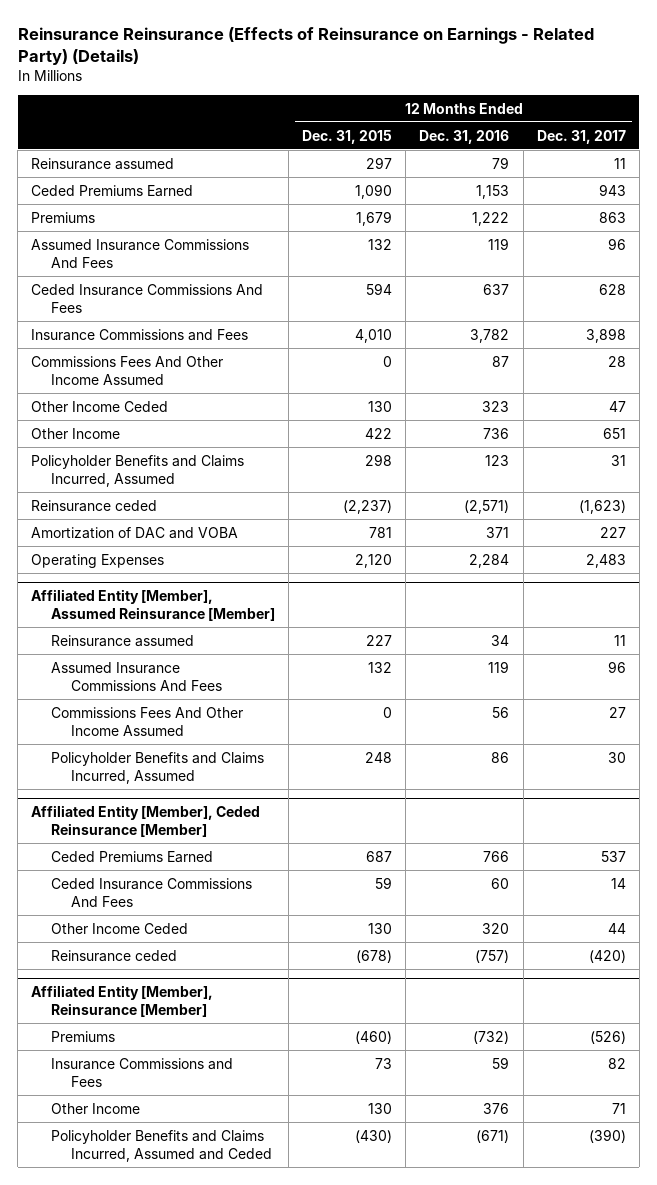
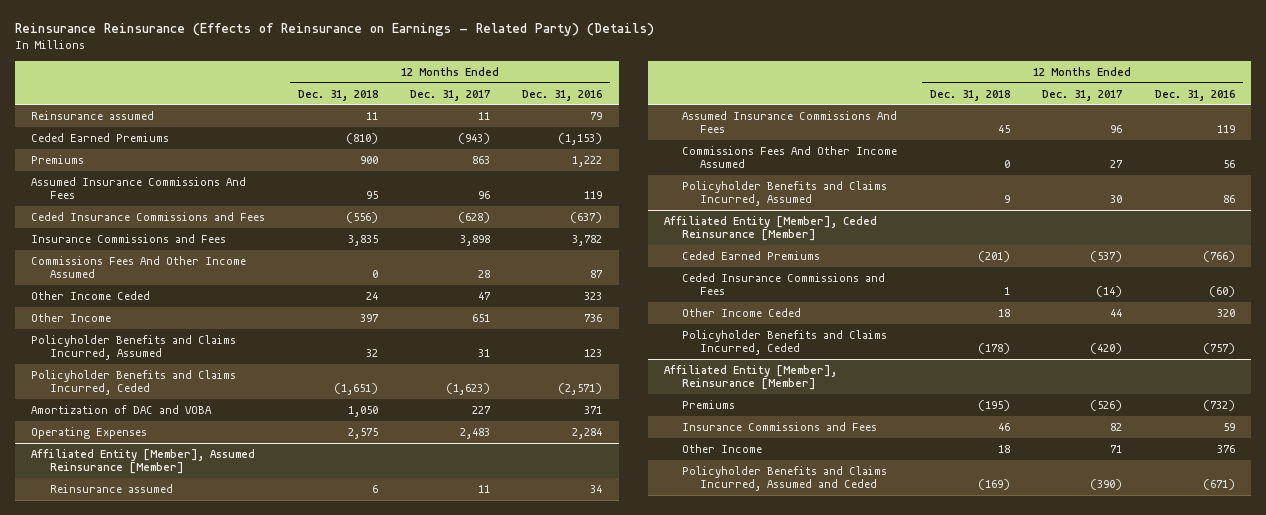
- | 12 Months Ended Dec. 31, 2015 | 12 Months Ended Dec. 31, 2016 | 12 Months Ended Dec. 31, 2017
+ | 12 Months Ended Dec. 31, 2018 | 12 Months Ended Dec. 31, 2017 | 12 Months Ended Dec. 31, 2016
- Ceded Premiums Earned | 1,090 | 1,153 | 943
+ Ceded Earned Premiums | (810) | (943) | (1,153)
- Ceded Insurance Commissions And Fees | 594 | 637 | 628
+ Ceded Insurance Commissions and Fees | (556) | (628) | (637)
- Reinsurance ceded | (2,237) | (2,571) | (1,623)
+ Policyholder Benefits and Claims Incurred, Ceded | (1,651) | (1,623) | (2,571)
@ Affiliated Entity [Member], Ceded Reinsurance [Member]
- Ceded Premiums Earned | 687 | 766 | 537
- Ceded Insurance Commissions And Fees | 59 | 60 | 14
+ Ceded Earned Premiums | (201) | (537) | (766)
+ Ceded Insurance Commissions and Fees | 1 | (14) | (60)
- Reinsurance ceded | (678) | (757) | (420)
+ Policyholder Benefits and Claims Incurred, Ceded | (178) | (420) | (757)

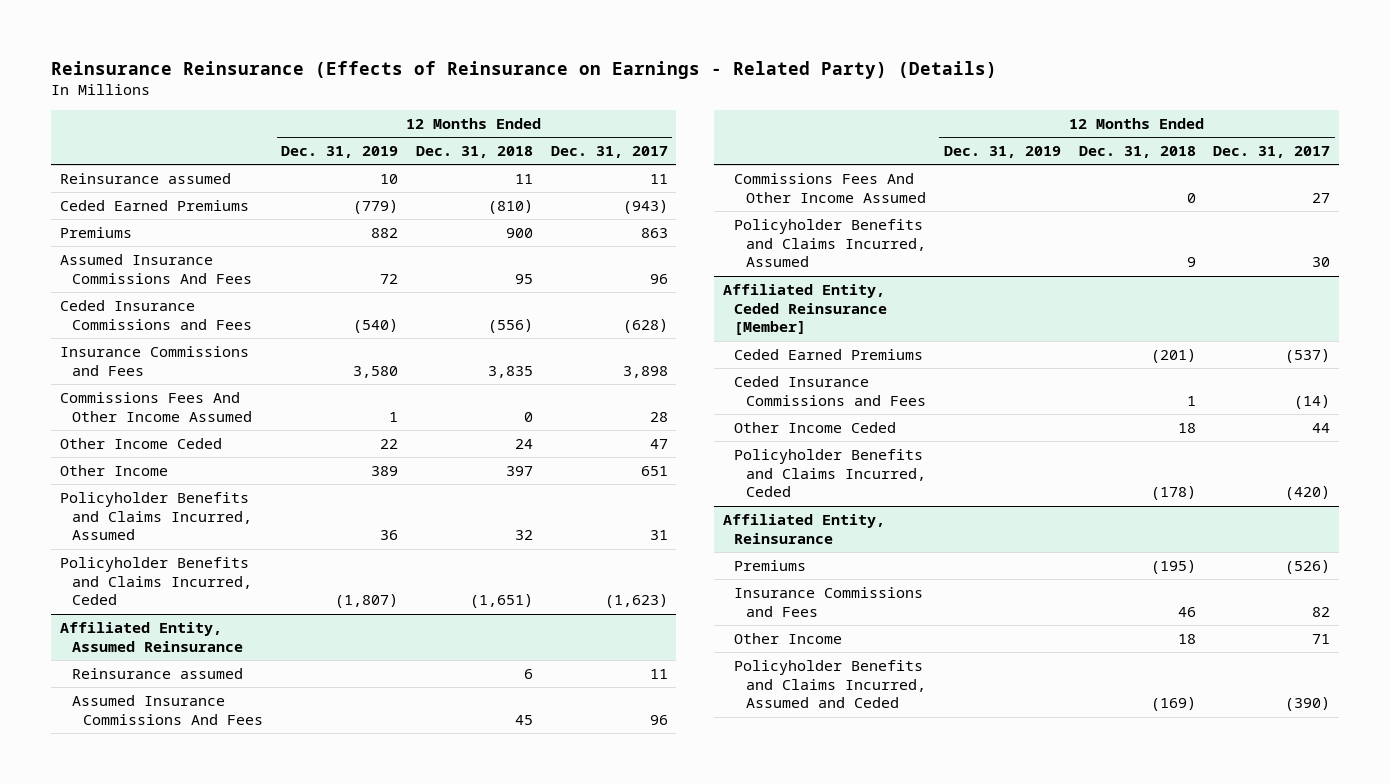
- | 12 Months Ended Dec. 31, 2018 | 12 Months Ended Dec. 31, 2017 | 12 Months Ended Dec. 31, 2016
+ | 12 Months Ended Dec. 31, 2019 | 12 Months Ended Dec. 31, 2018 | 12 Months Ended Dec. 31, 2017
- Amortization of DAC and VOBA | 1,050 | 227 | 371
- Operating Expenses | 2,575 | 2,483 | 2,284
- Affiliated Entity [Member], Assumed Reinsurance [Member]
+ Affiliated Entity, Assumed Reinsurance
- Affiliated Entity [Member], Ceded Reinsurance [Member]
+ Affiliated Entity, Ceded Reinsurance [Member]
- Affiliated Entity [Member], Reinsurance [Member]
+ Affiliated Entity, Reinsurance

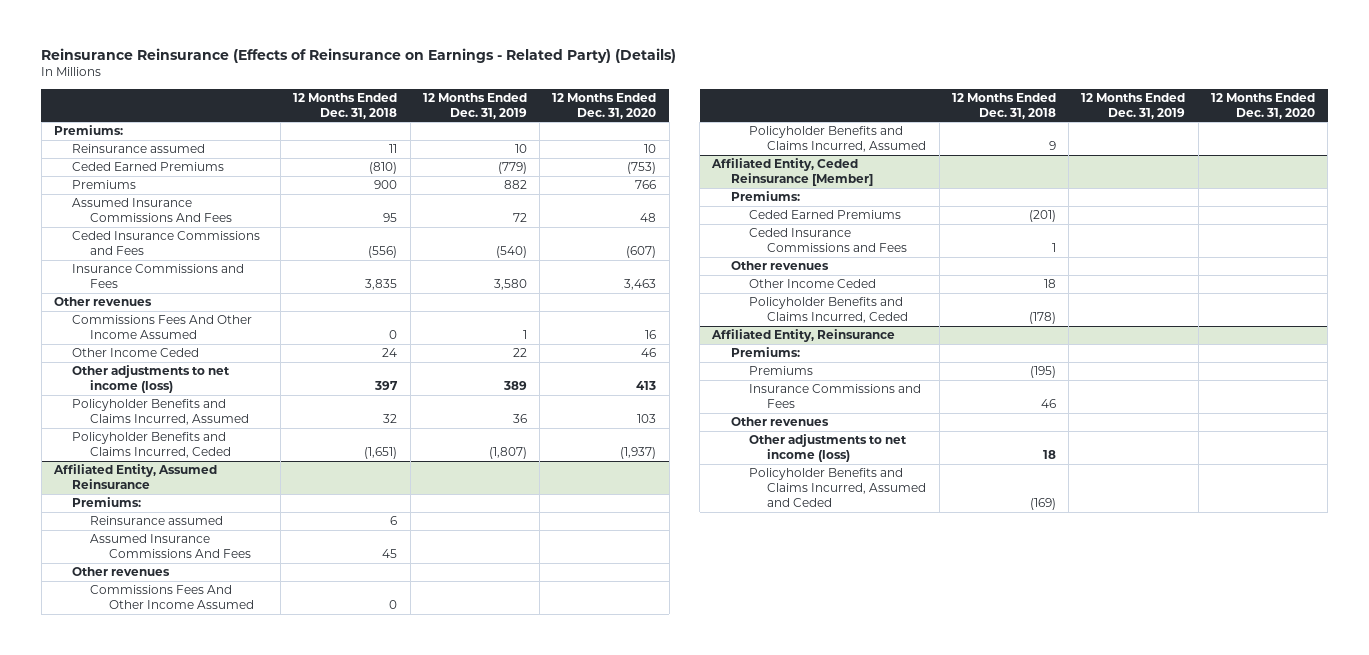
- | 12 Months Ended Dec. 31, 2019 | 12 Months Ended Dec. 31, 2018 | 12 Months Ended Dec. 31, 2017
+ | 12 Months Ended Dec. 31, 2018 | 12 Months Ended Dec. 31, 2019 | 12 Months Ended Dec. 31, 2020
+ Premiums:
+ Other revenues
- Other Income | 389 | 397 | 651
+ Other adjustments to net income (loss) | 397 | 389 | 413
@ Affiliated Entity, Assumed Reinsurance
+ Premiums:
+ Other revenues
@ Affiliated Entity, Ceded Reinsurance [Member]
+ Premiums:
+ Other revenues
@ Affiliated Entity, Reinsurance
+ Premiums:
- Other Income | | 18 | 71
+ Other revenues
+ Other adjustments to net income (loss) | 18 | |

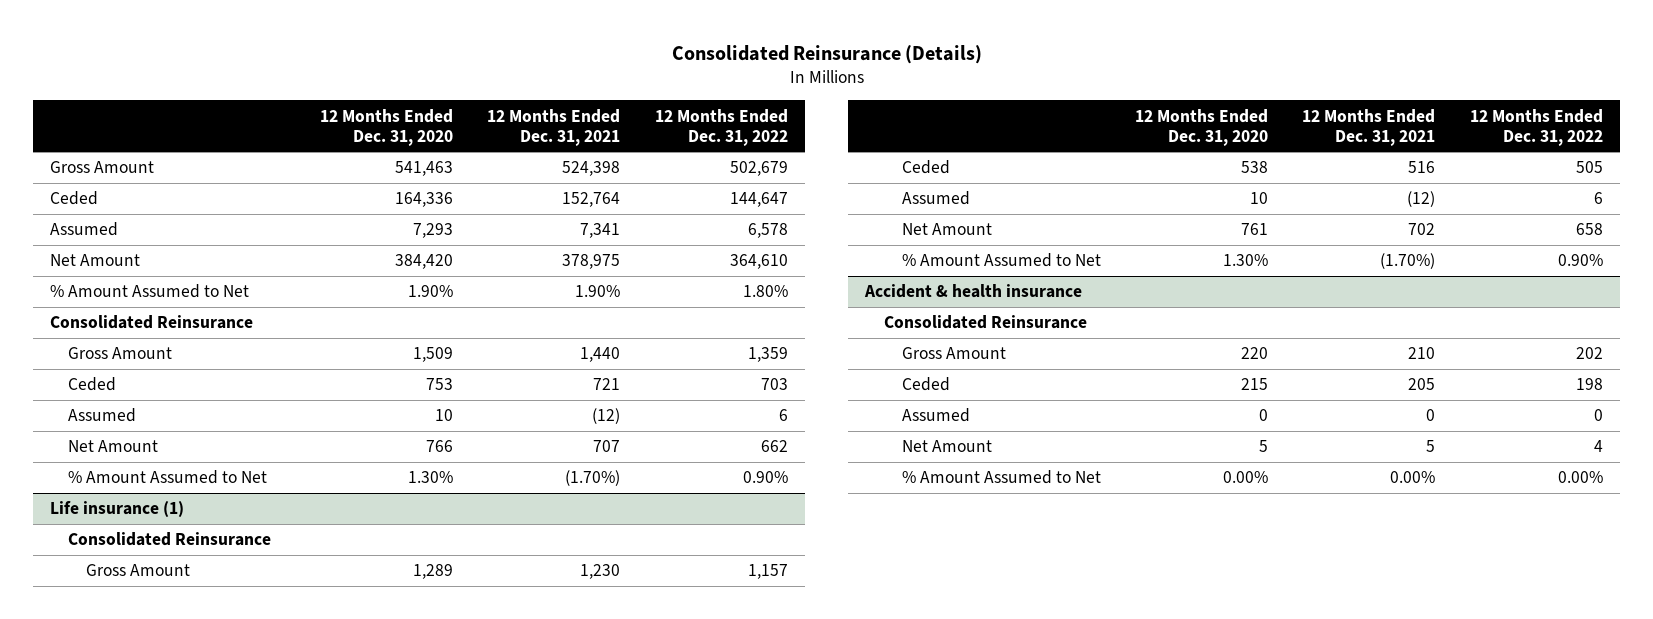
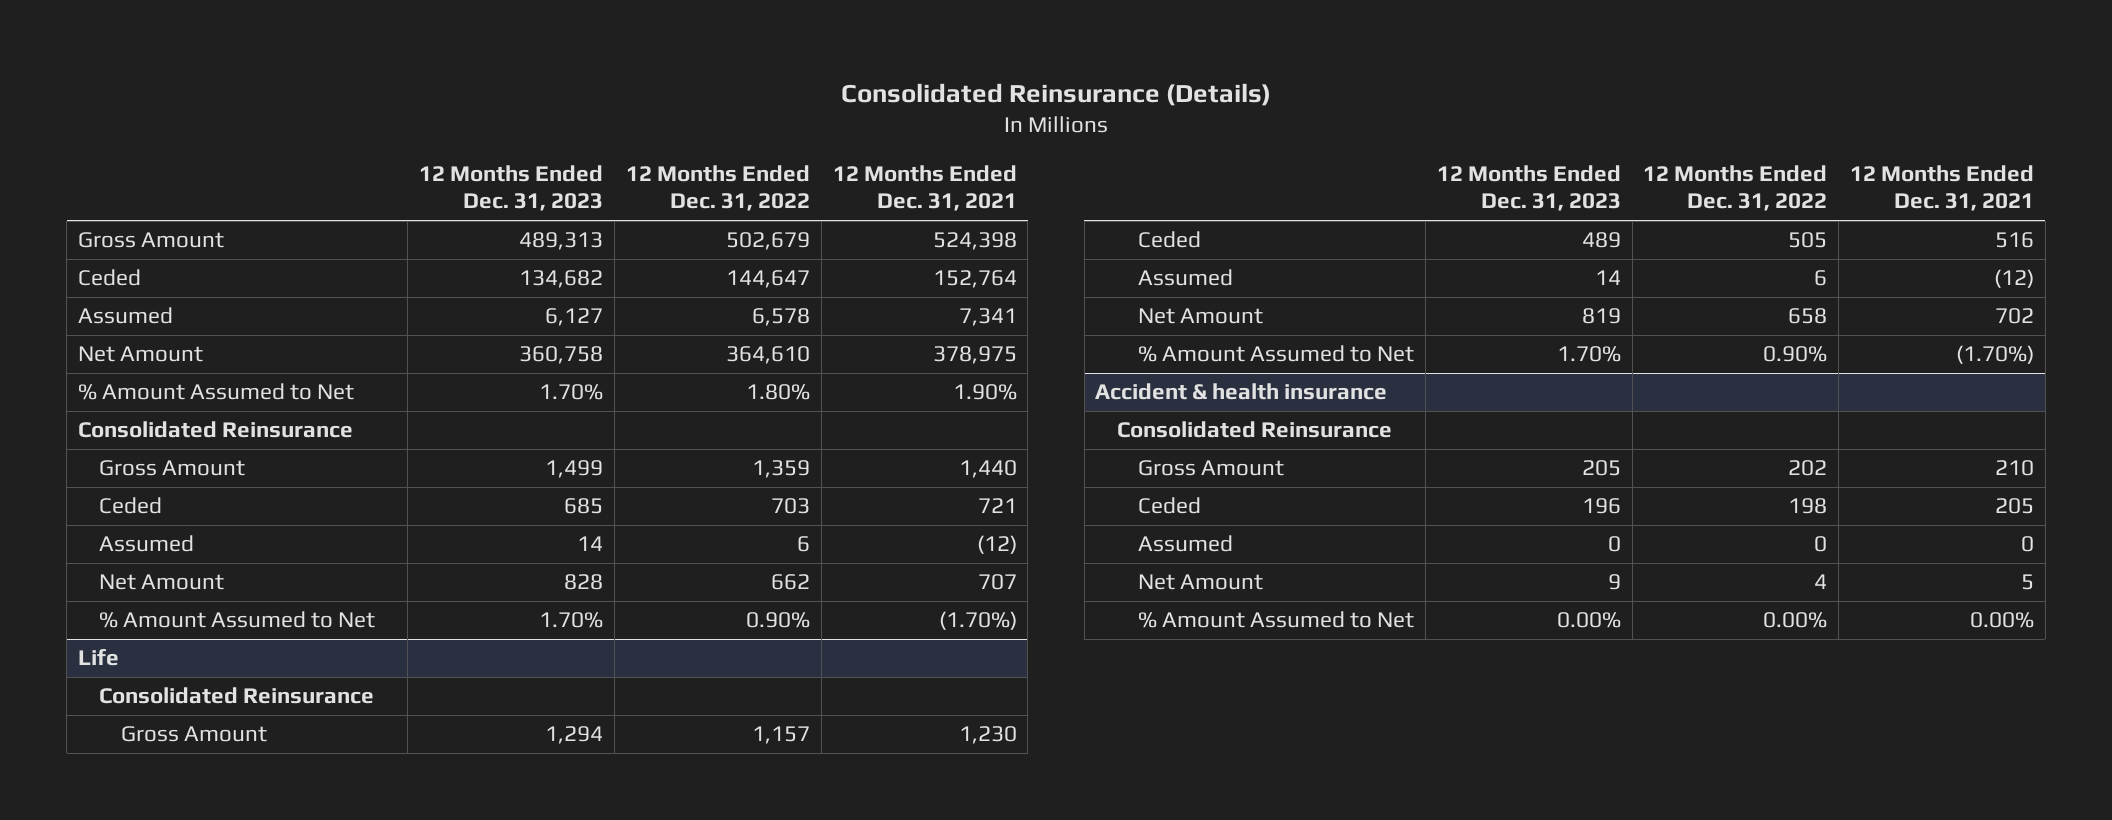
- | 12 Months Ended Dec. 31, 2020 | 12 Months Ended Dec. 31, 2021 | 12 Months Ended Dec. 31, 2022
+ | 12 Months Ended Dec. 31, 2023 | 12 Months Ended Dec. 31, 2022 | 12 Months Ended Dec. 31, 2021
- Life insurance (1)
+ Life

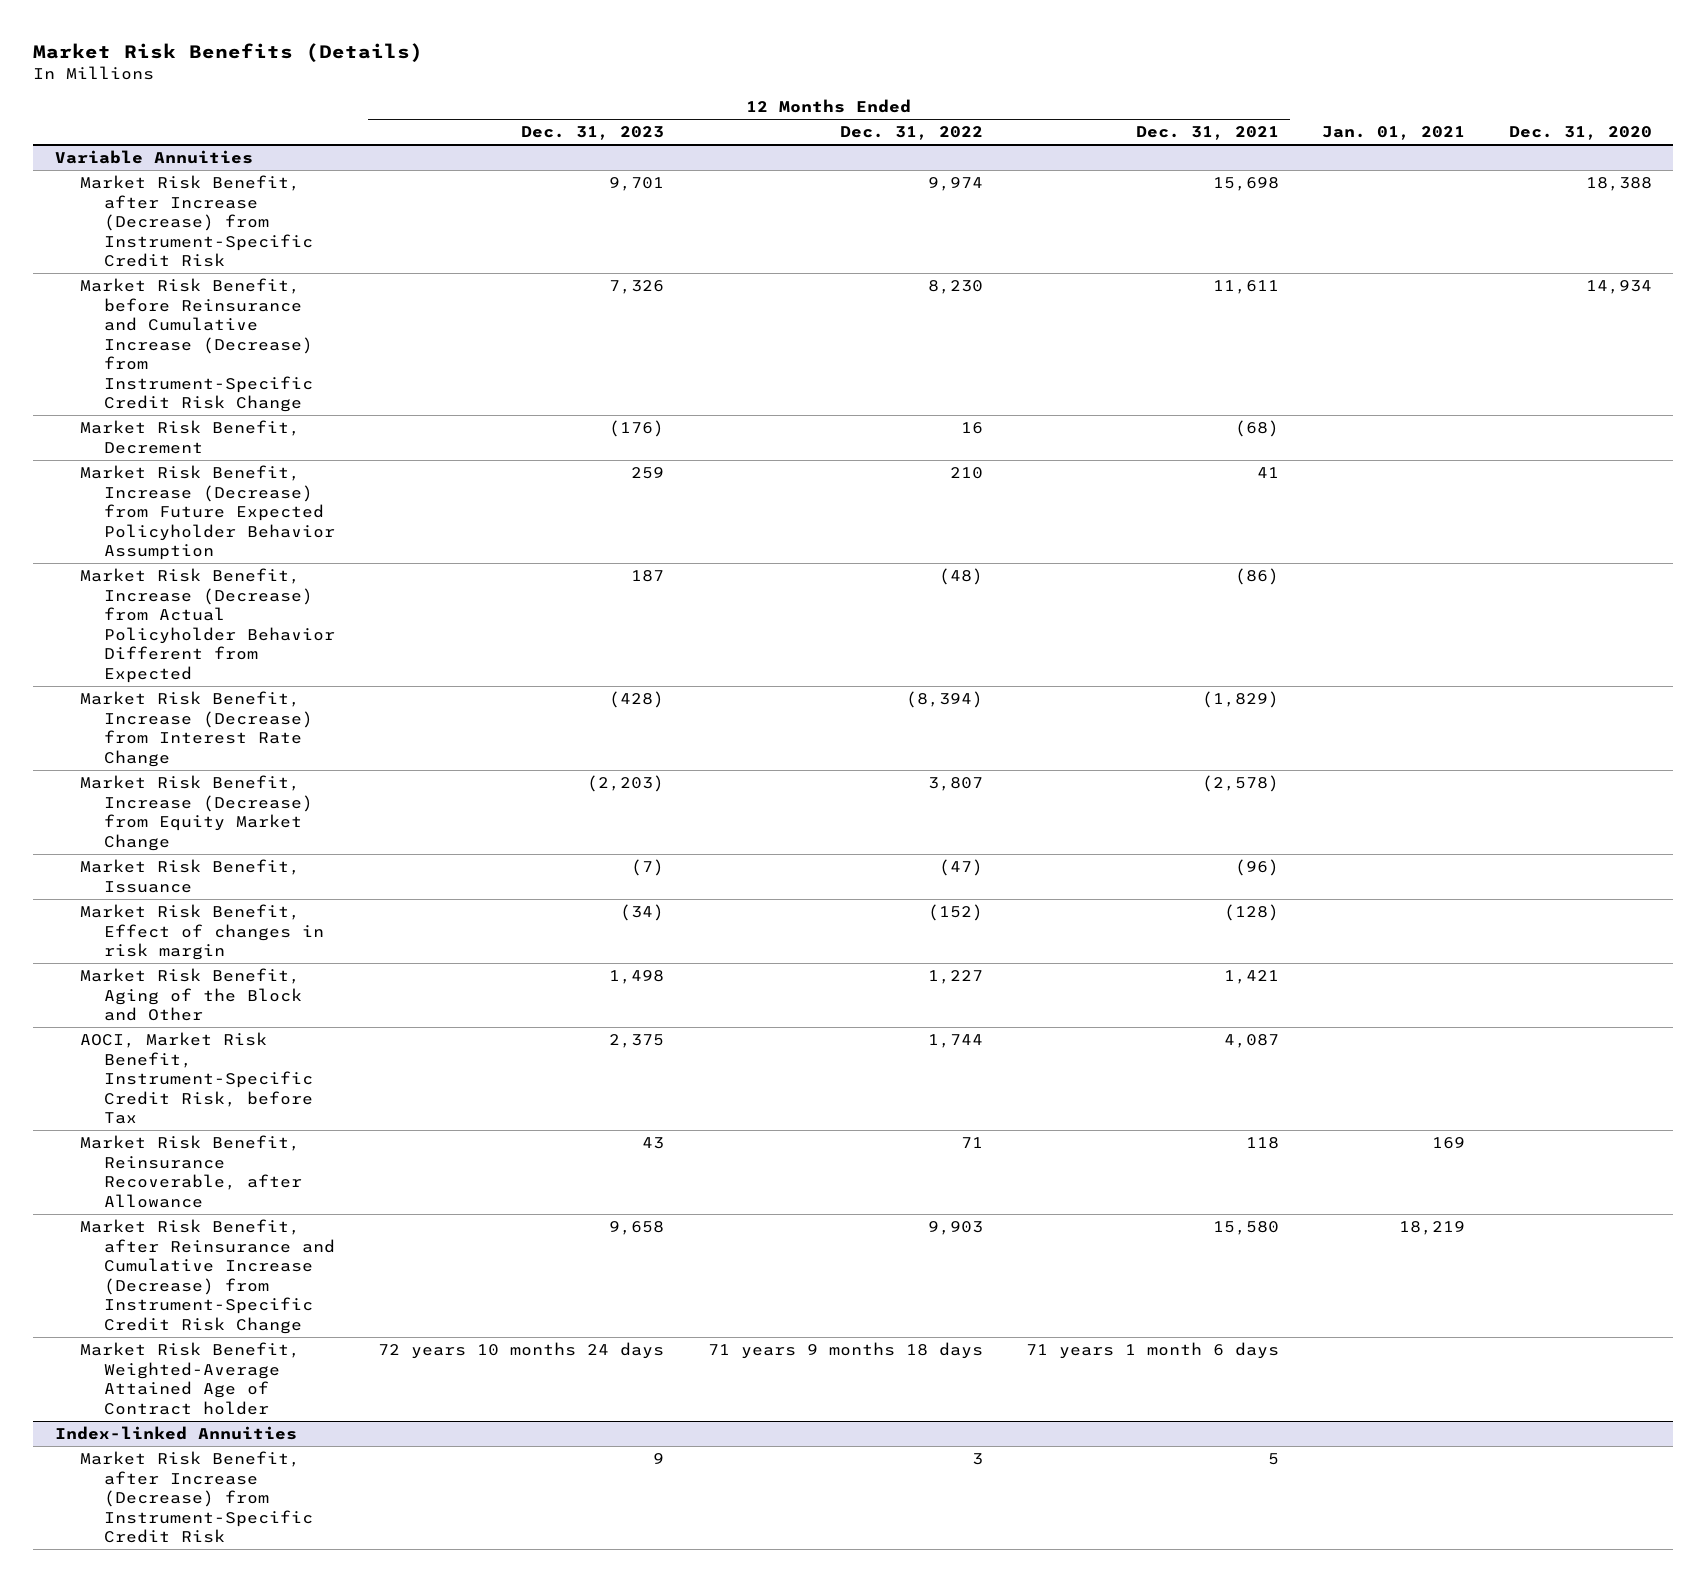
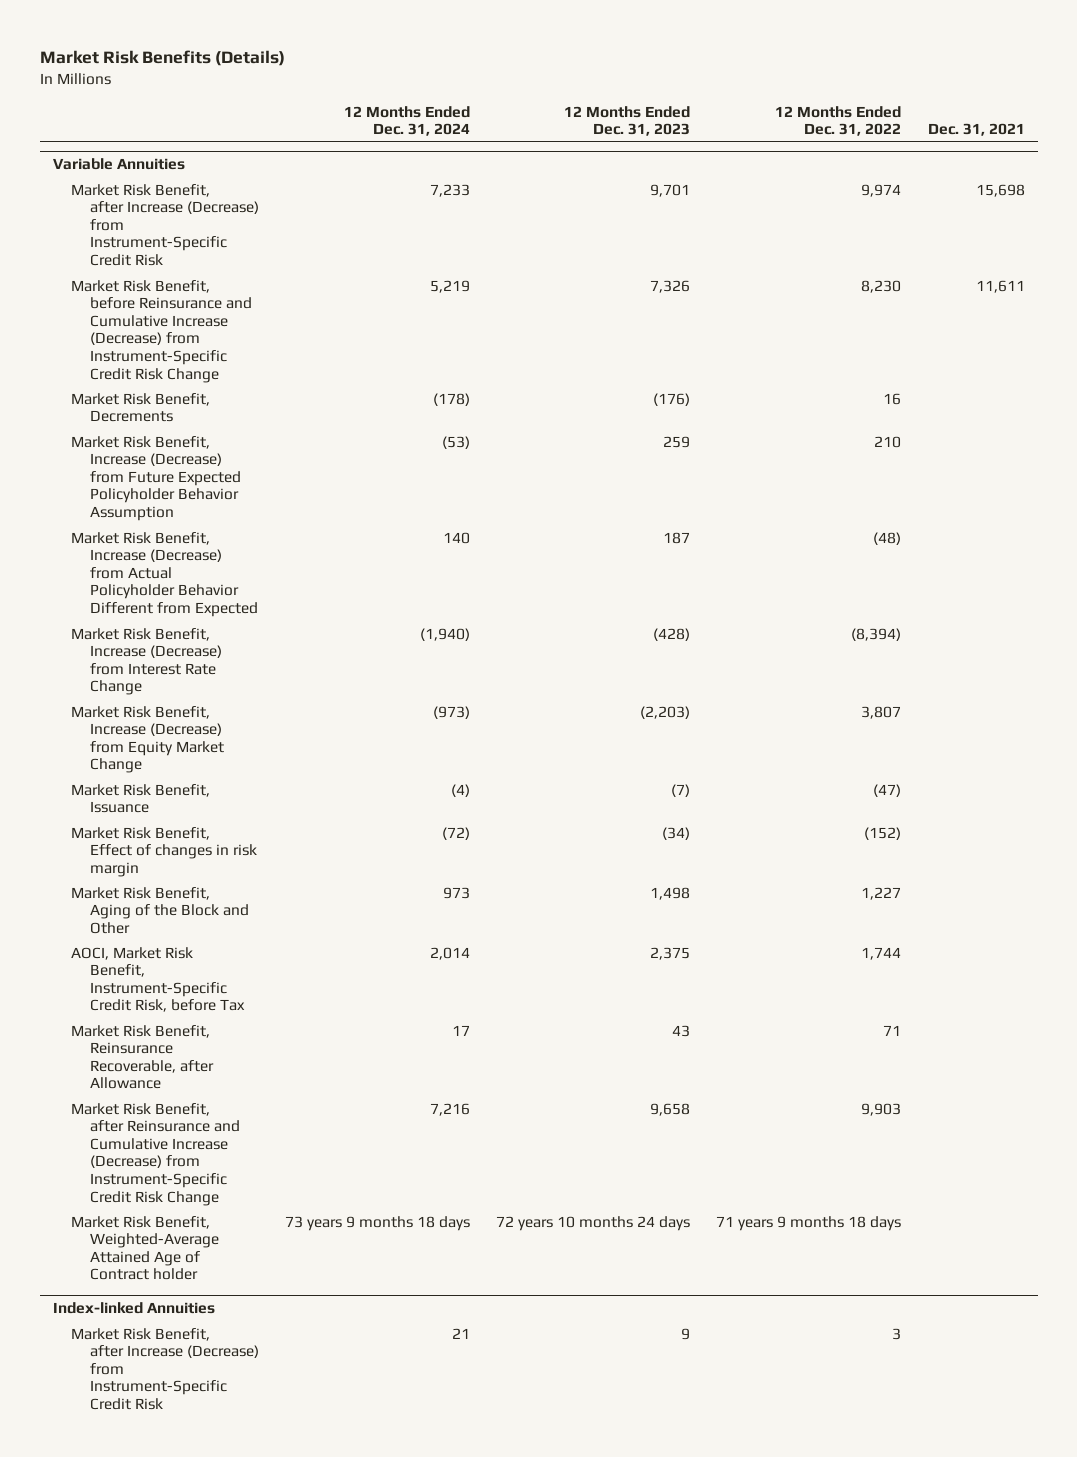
- | 12 Months Ended Dec. 31, 2023 | 12 Months Ended Dec. 31, 2022 | 12 Months Ended Dec. 31, 2021 | Jan. 01, 2021 | Dec. 31, 2020
+ | 12 Months Ended Dec. 31, 2024 | 12 Months Ended Dec. 31, 2023 | 12 Months Ended Dec. 31, 2022 | Dec. 31, 2021
@ Variable Annuities
- Market Risk Benefit, Decrement | (176) | 16 | (68) | |
+ Market Risk Benefit, Decrements | (178) | (176) | 16 |

